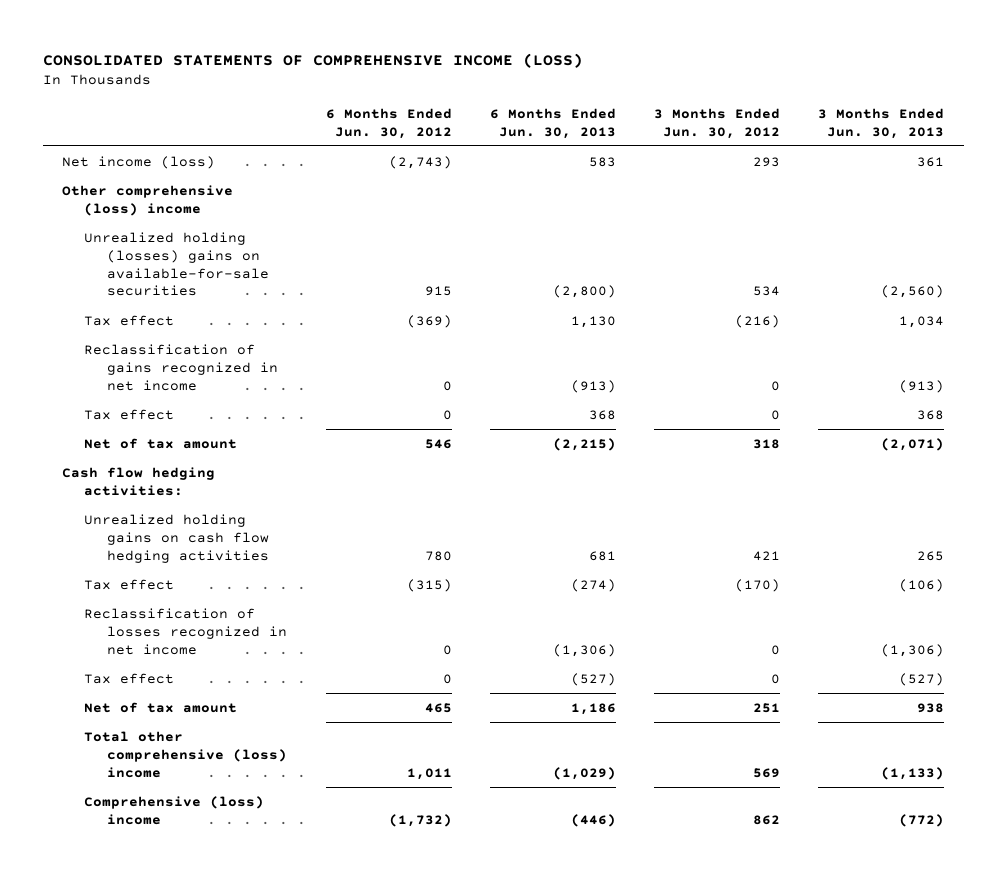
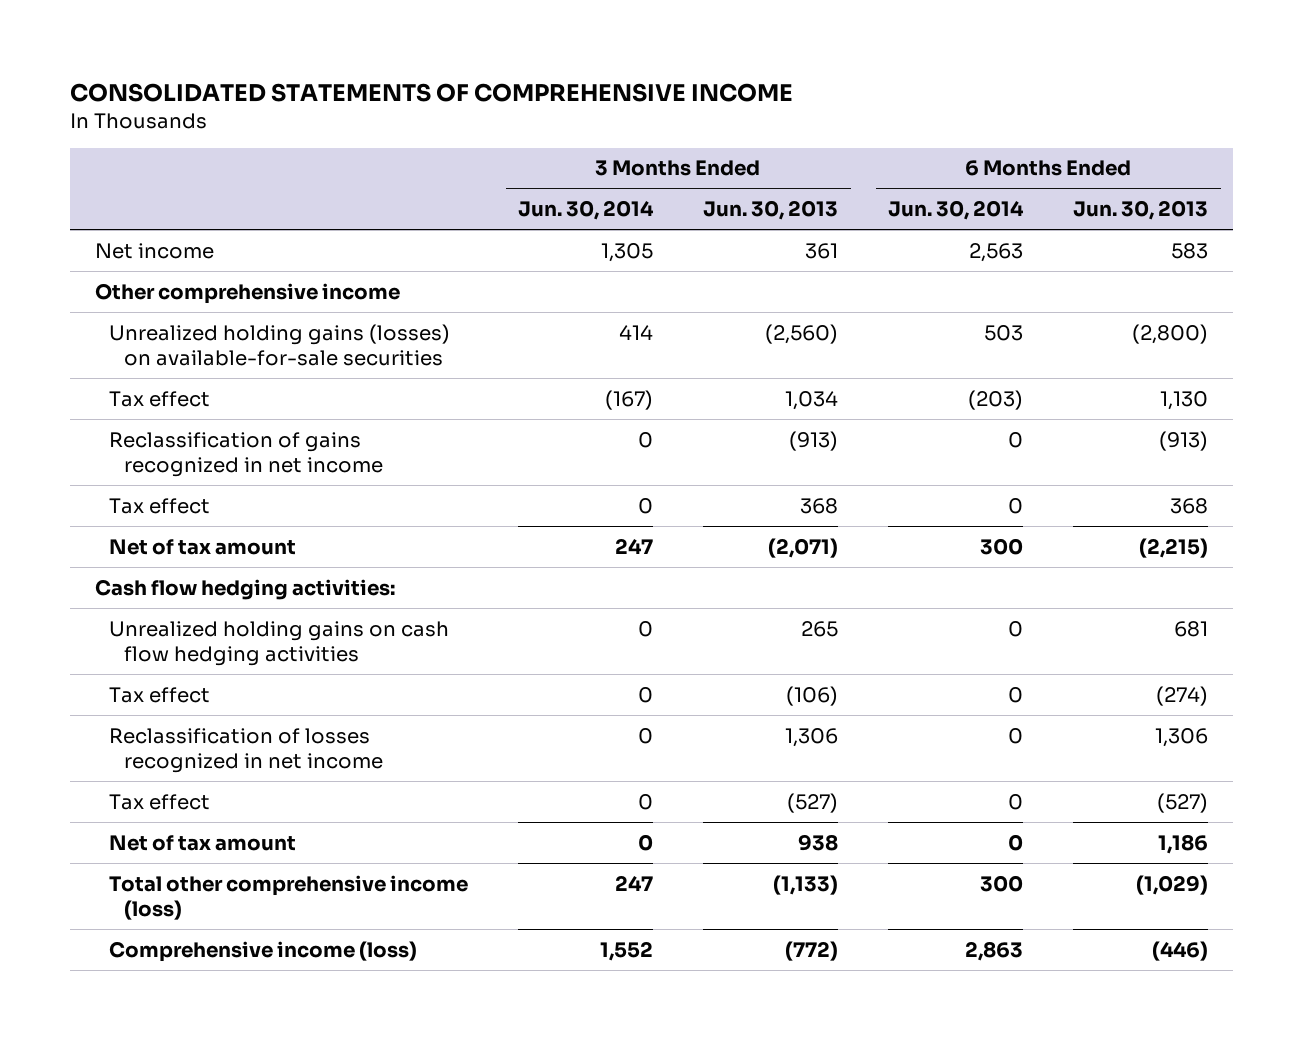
- CONSOLIDATED STATEMENTS OF COMPREHENSIVE INCOME (LOSS)
+ CONSOLIDATED STATEMENTS OF COMPREHENSIVE INCOME
- | 6 Months Ended Jun. 30, 2012 | 6 Months Ended Jun. 30, 2013 | 3 Months Ended Jun. 30, 2012 | 3 Months Ended Jun. 30, 2013
+ | 3 Months Ended Jun. 30, 2014 | 3 Months Ended Jun. 30, 2013 | 6 Months Ended Jun. 30, 2014 | 6 Months Ended Jun. 30, 2013
- Net income (loss) | (2,743) | 583 | 293 | 361
- Other comprehensive (loss) income
- Unrealized holding (losses) gains on available-for-sale securities | 915 | (2,800) | 534 | (2,560)
+ Net income | 1,305 | 361 | 2,563 | 583
+ Other comprehensive income
+ Unrealized holding gains (losses) on available-for-sale securities | 414 | (2,560) | 503 | (2,800)
- Reclassification of losses recognized in net income | 0 | (1,306) | 0 | (1,306)
+ Reclassification of losses recognized in net income | 0 | 1,306 | 0 | 1,306
- Total other comprehensive (loss) income | 1,011 | (1,029) | 569 | (1,133)
- Comprehensive (loss) income | (1,732) | (446) | 862 | (772)
+ Total other comprehensive income (loss) | 247 | (1,133) | 300 | (1,029)
+ Comprehensive income (loss) | 1,552 | (772) | 2,863 | (446)

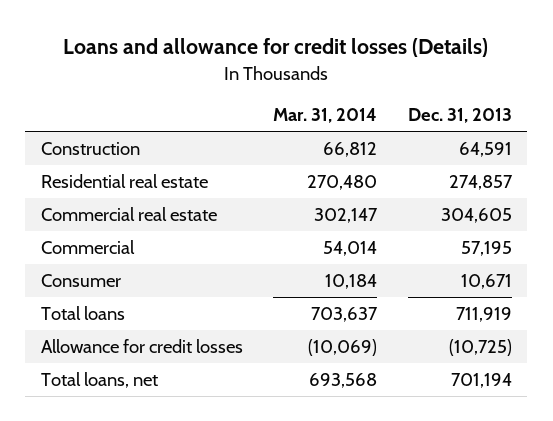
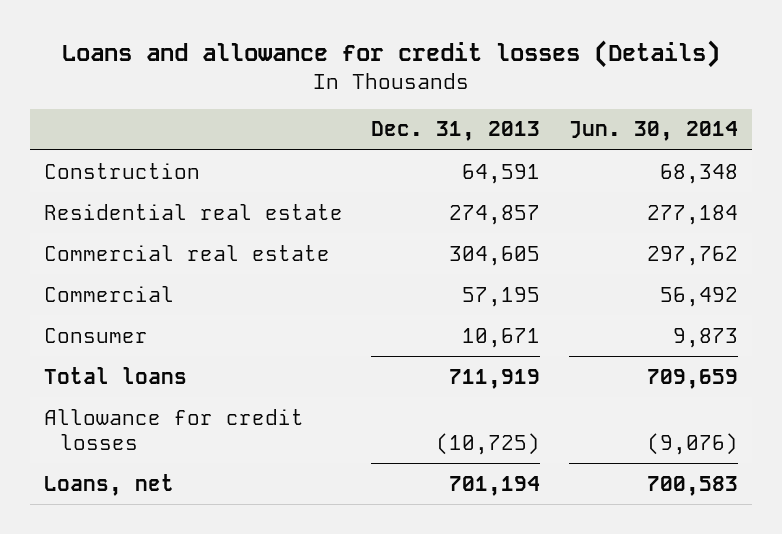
- | Mar. 31, 2014 | Dec. 31, 2013
+ | Dec. 31, 2013 | Jun. 30, 2014
- Total loans, net | 693,568 | 701,194
+ Loans, net | 701,194 | 700,583

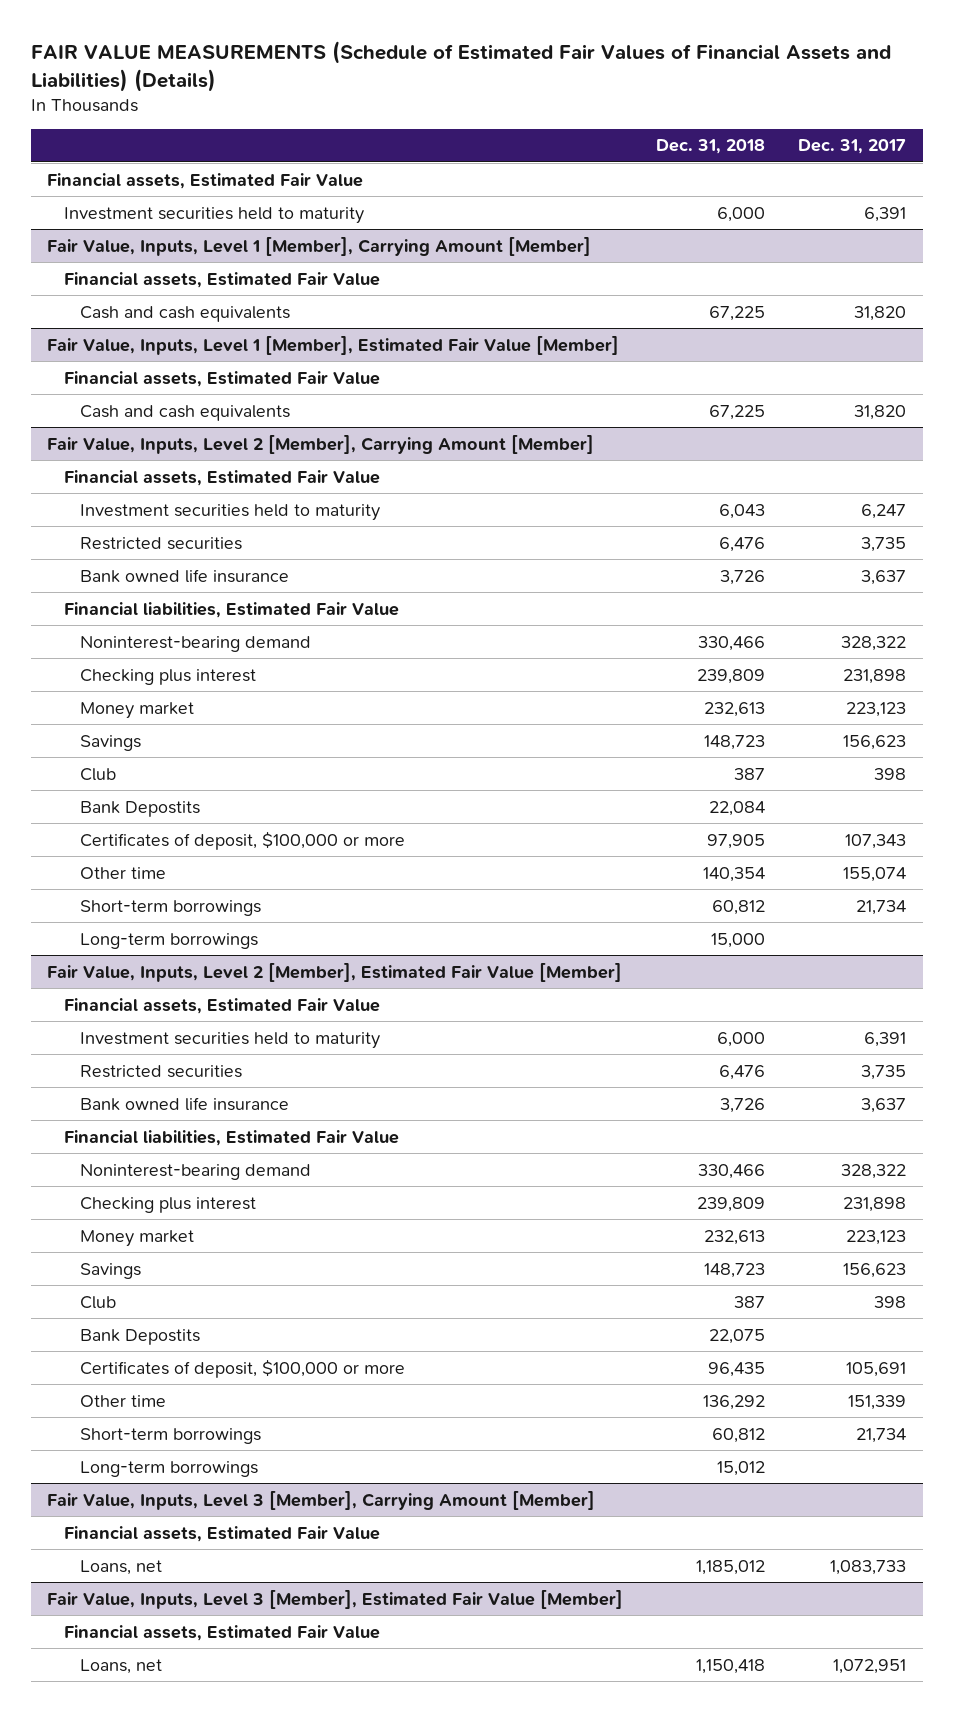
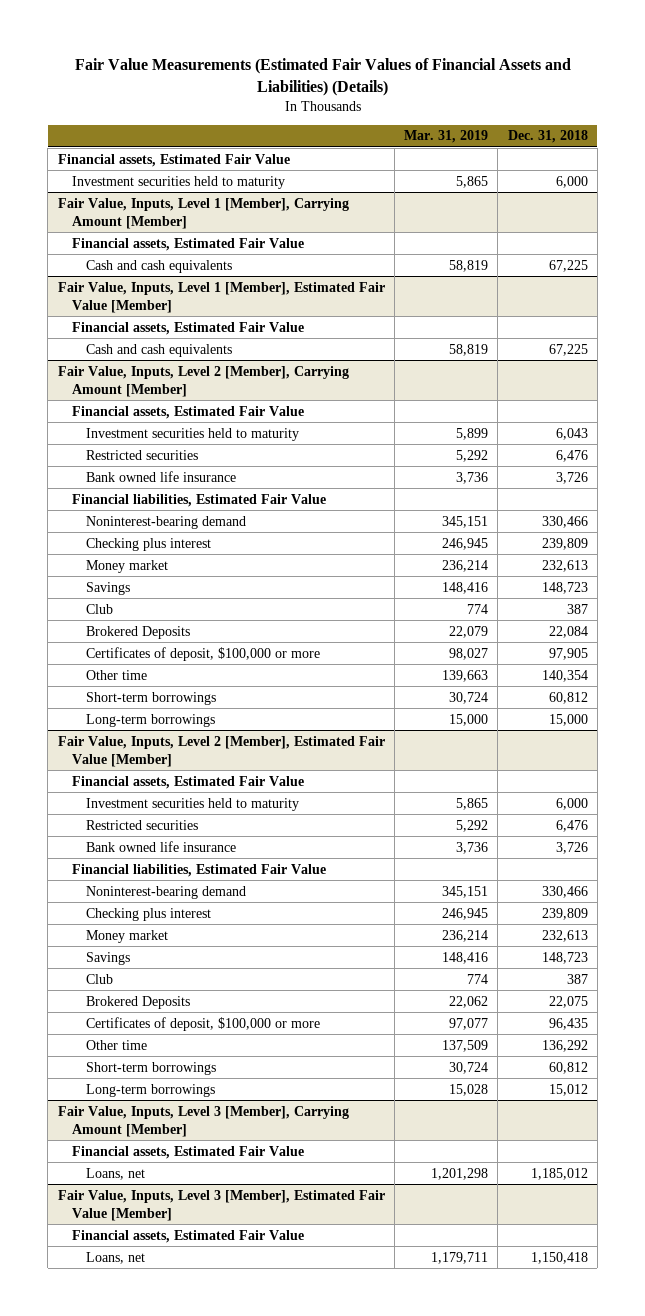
- FAIR VALUE MEASUREMENTS (Schedule of Estimated Fair Values of Financial Assets and Liabilities) (Details)
+ Fair Value Measurements (Estimated Fair Values of Financial Assets and Liabilities) (Details)
- | Dec. 31, 2018 | Dec. 31, 2017
+ | Mar. 31, 2019 | Dec. 31, 2018
@ Fair Value, Inputs, Level 2 [Member], Carrying Amount [Member]
- Bank Depostits | 22,084 |
+ Brokered Deposits | 22,079 | 22,084
@ Fair Value, Inputs, Level 2 [Member], Estimated Fair Value [Member]
- Bank Depostits | 22,075 |
+ Brokered Deposits | 22,062 | 22,075

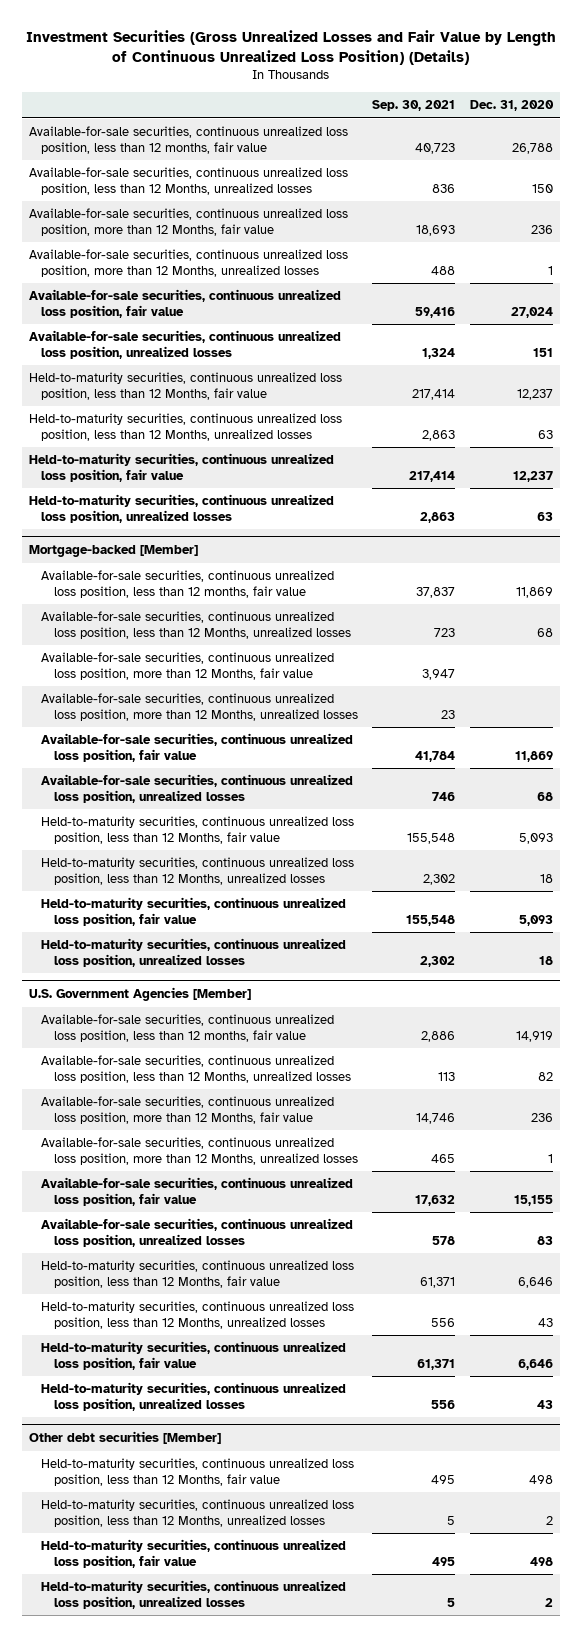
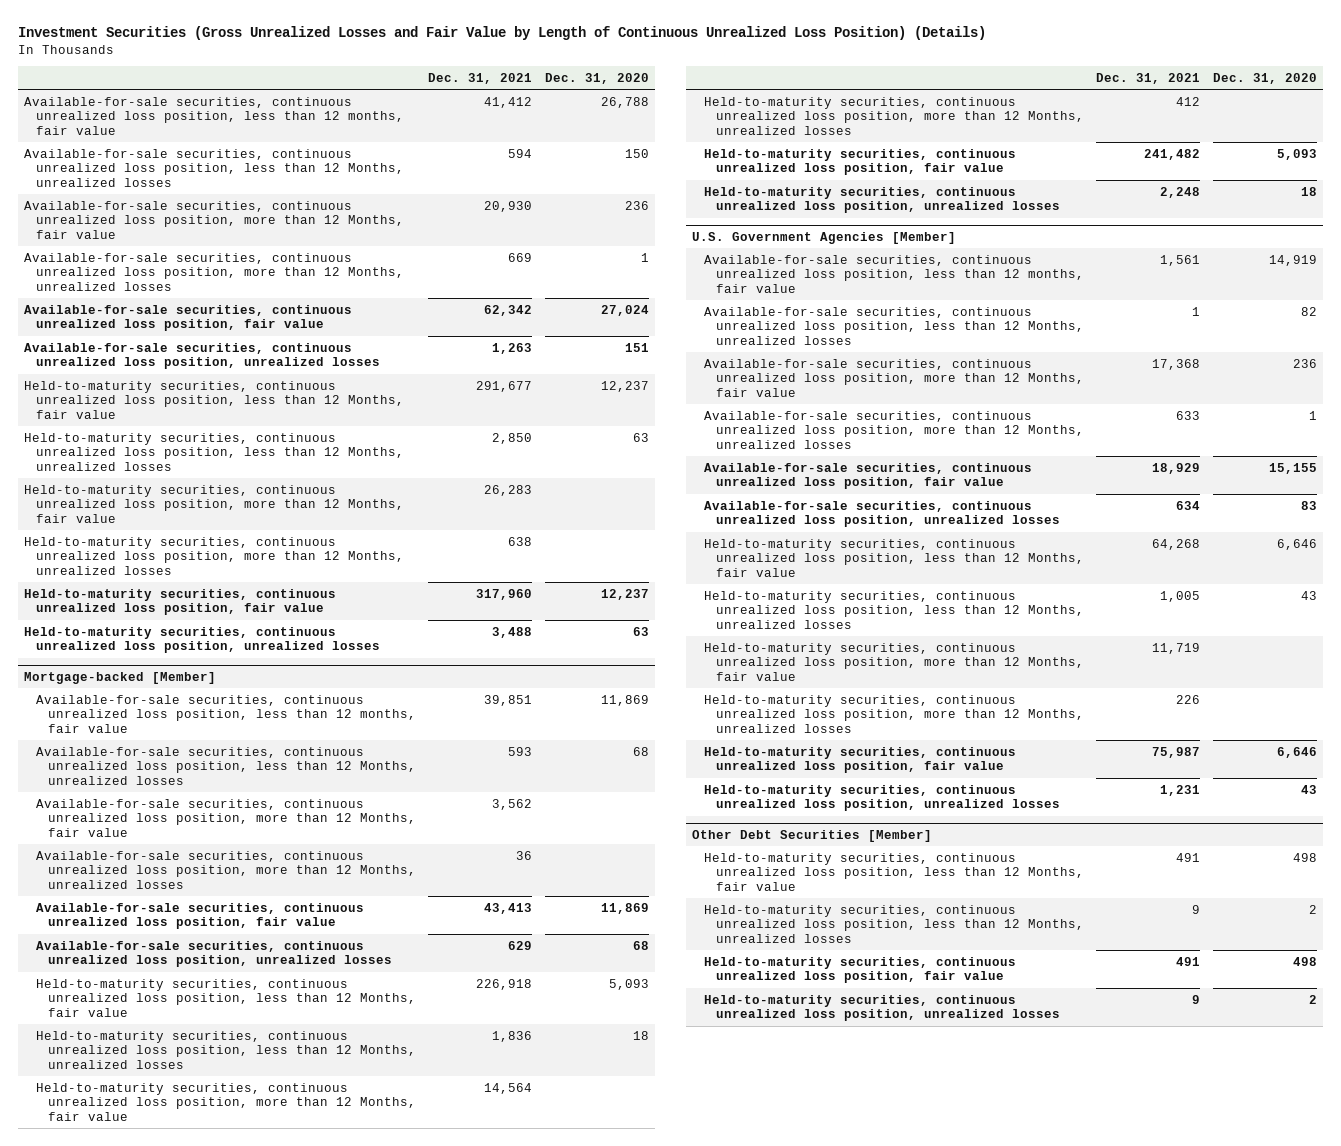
- | Sep. 30, 2021 | Dec. 31, 2020
+ | Dec. 31, 2021 | Dec. 31, 2020
+ Held-to-maturity securities, continuous unrealized loss position, more than 12 Months, fair value | 26,283 |
+ Held-to-maturity securities, continuous unrealized loss position, more than 12 Months, unrealized losses | 638 |
@ Mortgage-backed [Member]
+ Held-to-maturity securities, continuous unrealized loss position, more than 12 Months, fair value | 14,564 |
+ Held-to-maturity securities, continuous unrealized loss position, more than 12 Months, unrealized losses | 412 |
@ U.S. Government Agencies [Member]
+ Held-to-maturity securities, continuous unrealized loss position, more than 12 Months, fair value | 11,719 |
+ Held-to-maturity securities, continuous unrealized loss position, more than 12 Months, unrealized losses | 226 |
- Other debt securities [Member]
+ Other Debt Securities [Member]

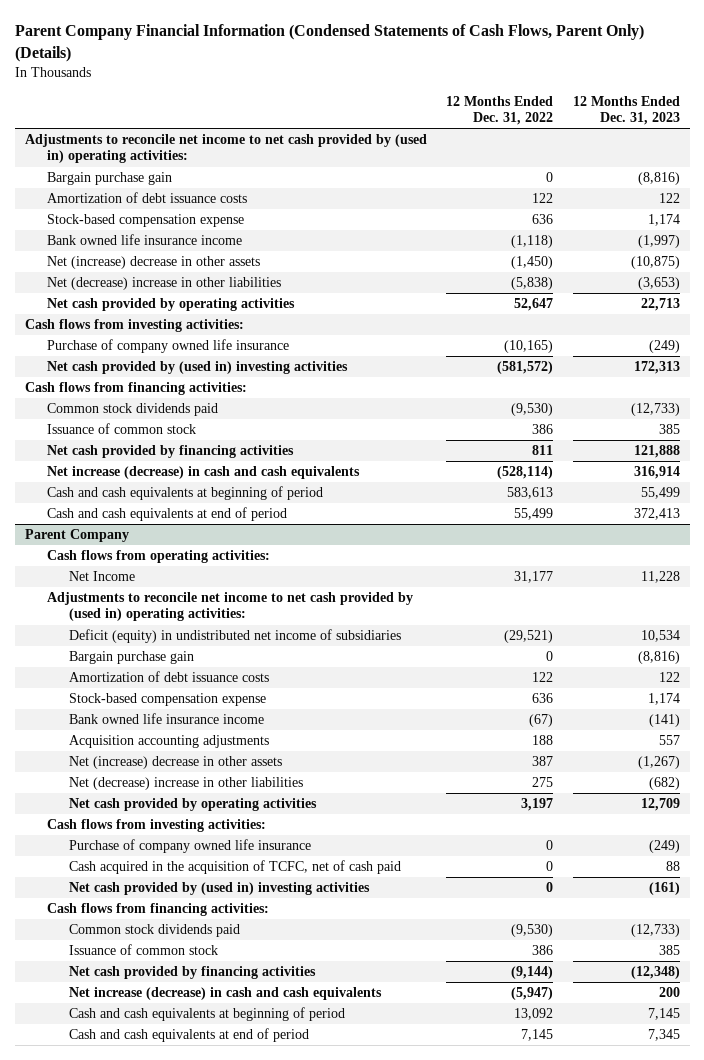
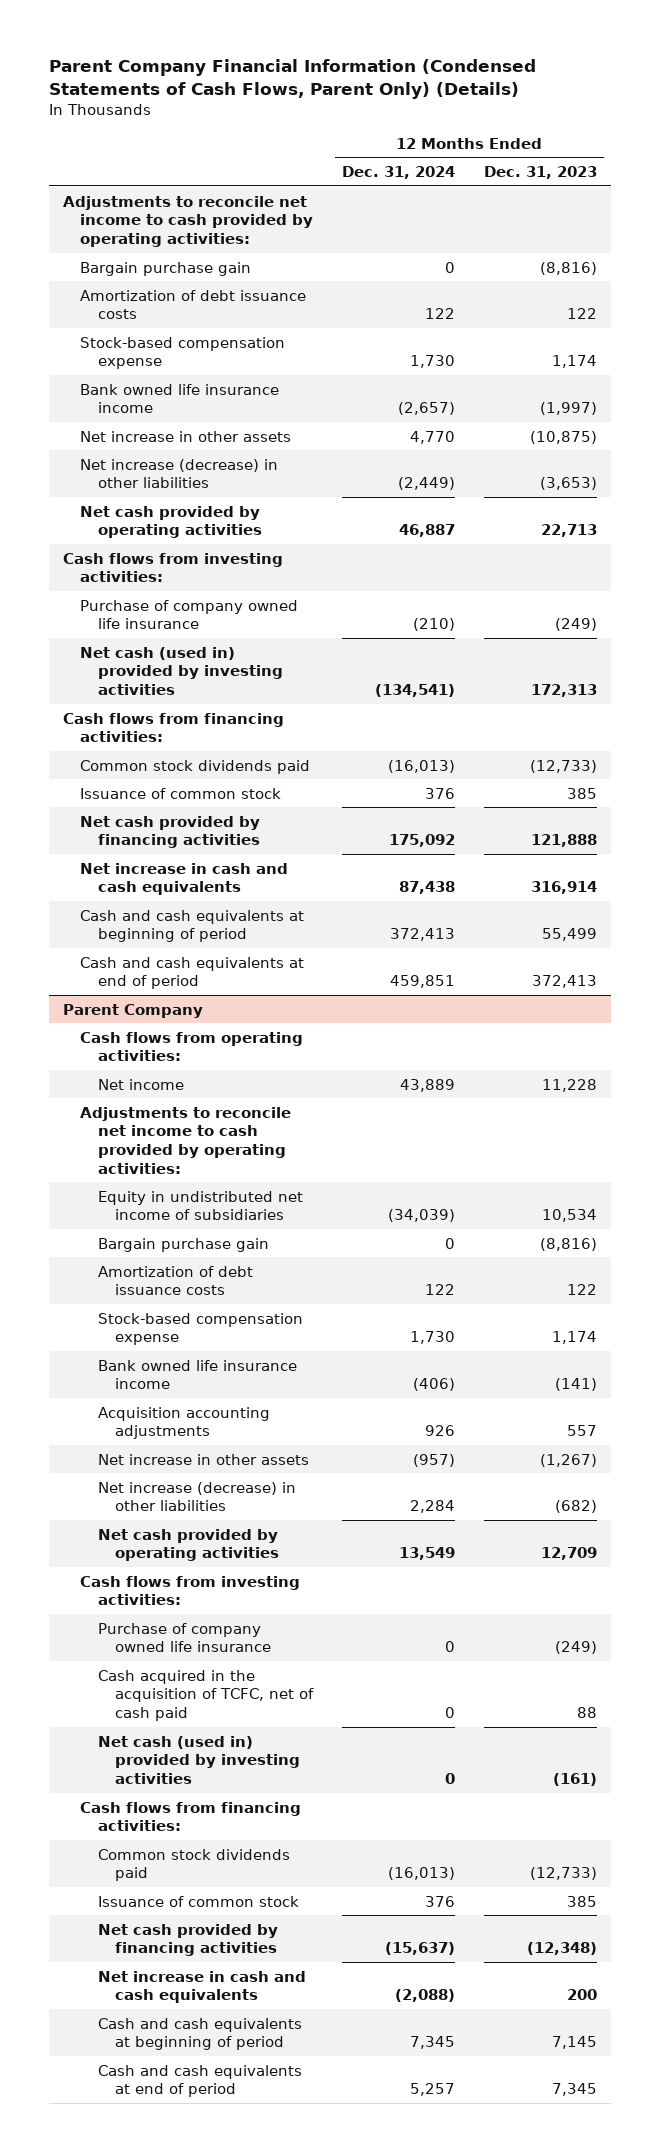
- | 12 Months Ended Dec. 31, 2022 | 12 Months Ended Dec. 31, 2023
+ | 12 Months Ended Dec. 31, 2024 | 12 Months Ended Dec. 31, 2023
- Adjustments to reconcile net income to net cash provided by (used in) operating activities:
+ Adjustments to reconcile net income to cash provided by operating activities:
- Net (increase) decrease in other assets | (1,450) | (10,875)
- Net (decrease) increase in other liabilities | (5,838) | (3,653)
+ Net increase in other assets | 4,770 | (10,875)
+ Net increase (decrease) in other liabilities | (2,449) | (3,653)
- Net cash provided by (used in) investing activities | (581,572) | 172,313
+ Net cash (used in) provided by investing activities | (134,541) | 172,313
- Net increase (decrease) in cash and cash equivalents | (528,114) | 316,914
+ Net increase in cash and cash equivalents | 87,438 | 316,914
@ Parent Company
- Net Income | 31,177 | 11,228
- Adjustments to reconcile net income to net cash provided by (used in) operating activities:
- Deficit (equity) in undistributed net income of subsidiaries | (29,521) | 10,534
+ Net income | 43,889 | 11,228
+ Adjustments to reconcile net income to cash provided by operating activities:
+ Equity in undistributed net income of subsidiaries | (34,039) | 10,534
- Net (increase) decrease in other assets | 387 | (1,267)
- Net (decrease) increase in other liabilities | 275 | (682)
+ Net increase in other assets | (957) | (1,267)
+ Net increase (decrease) in other liabilities | 2,284 | (682)
- Net cash provided by (used in) investing activities | 0 | (161)
+ Net cash (used in) provided by investing activities | 0 | (161)
- Net increase (decrease) in cash and cash equivalents | (5,947) | 200
+ Net increase in cash and cash equivalents | (2,088) | 200

